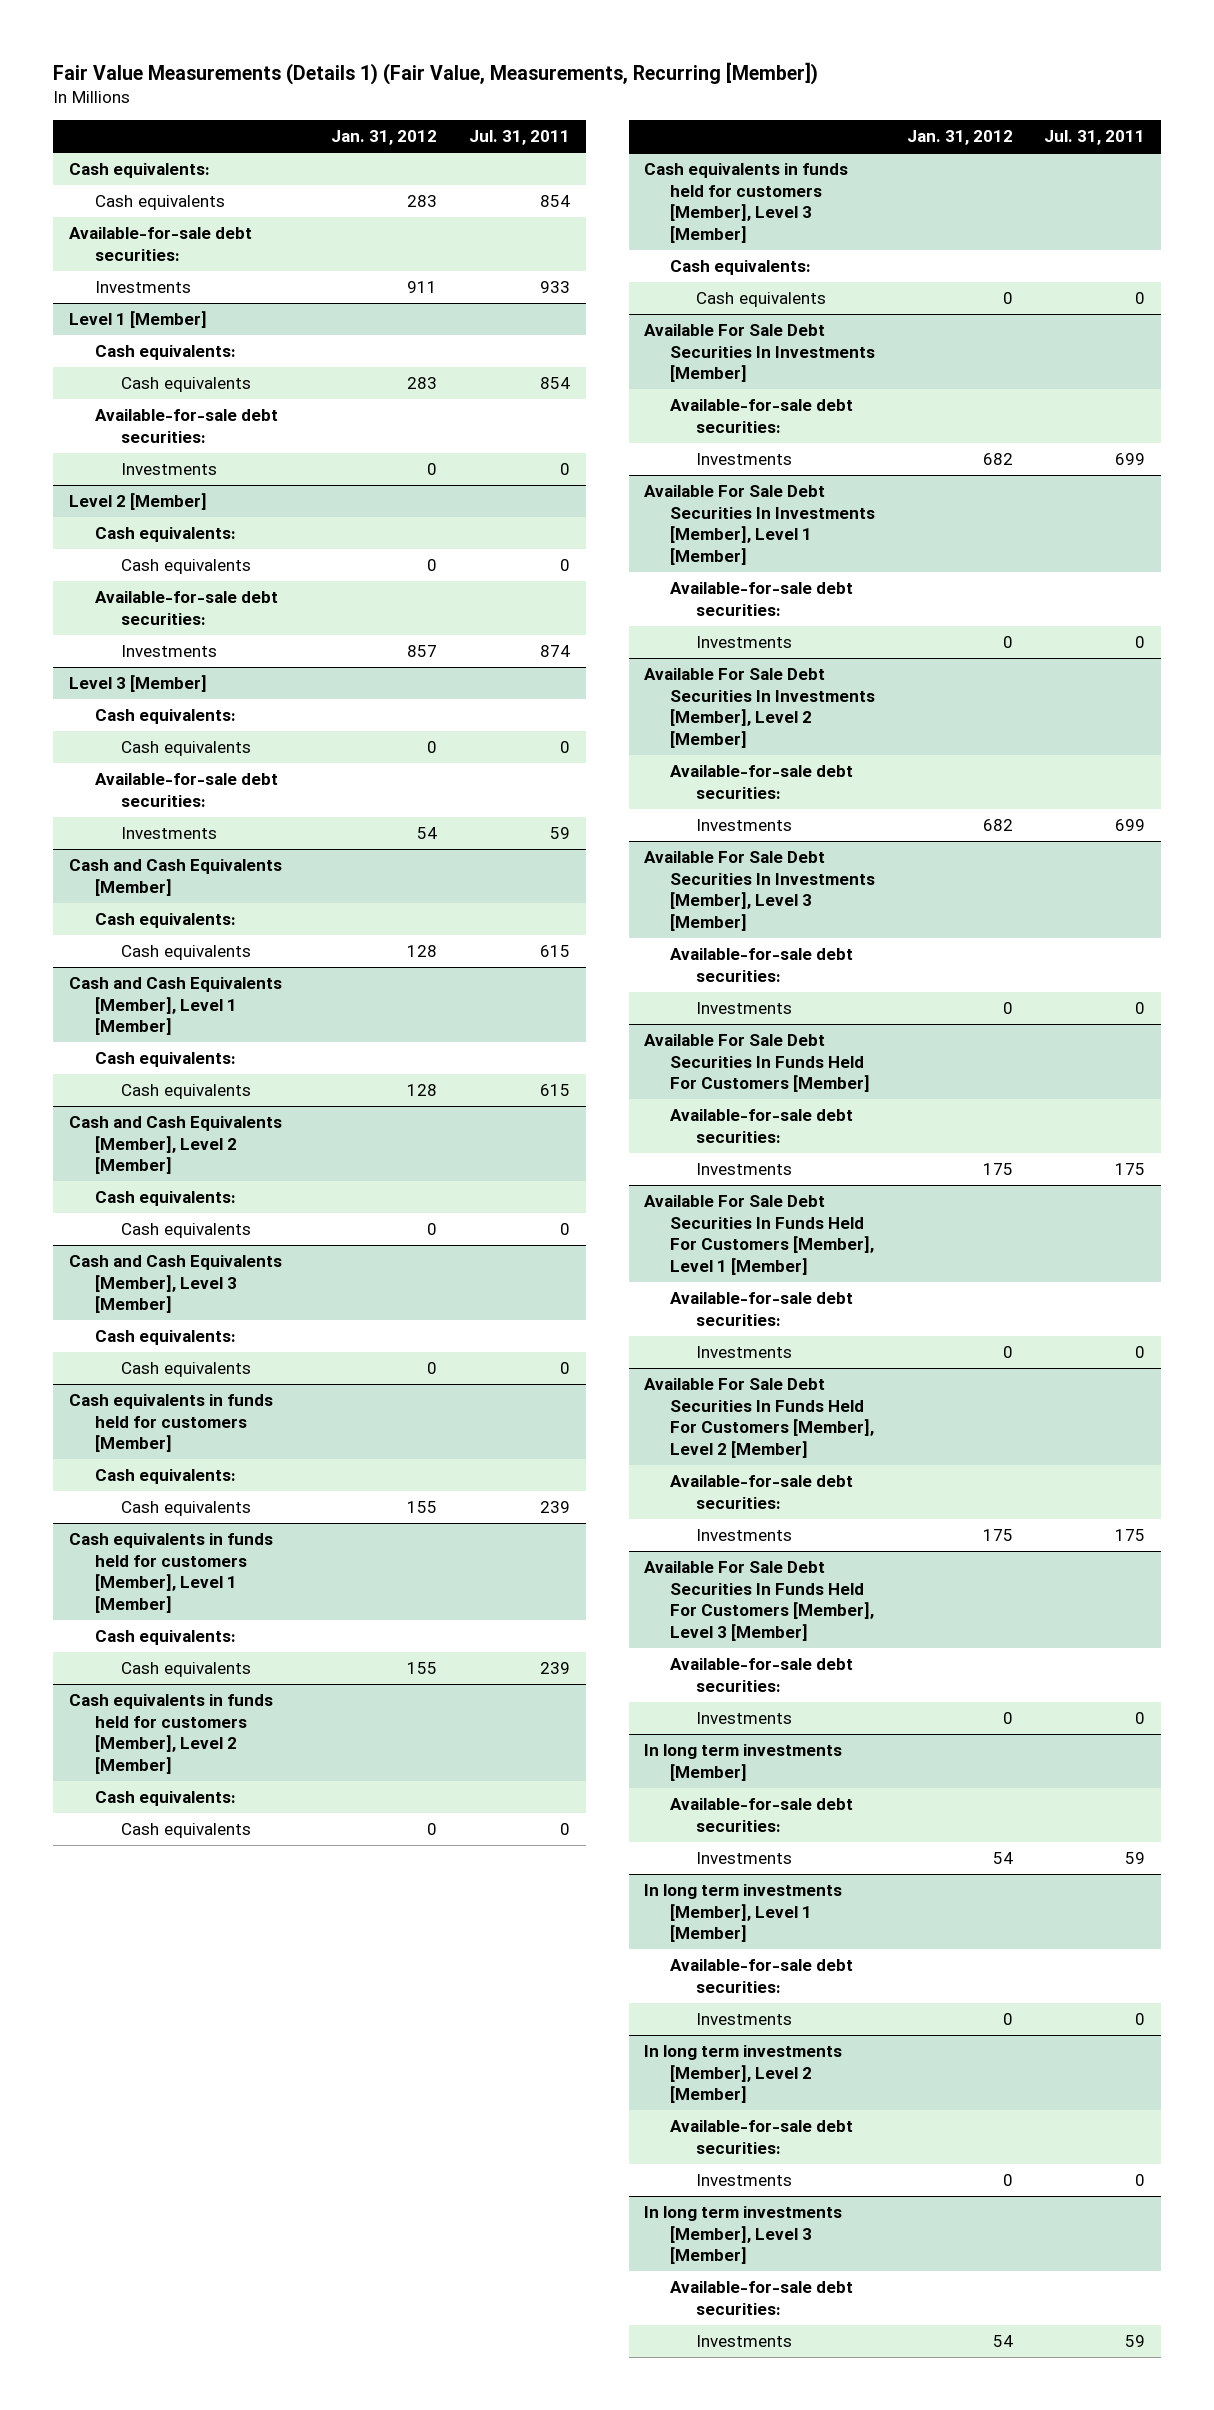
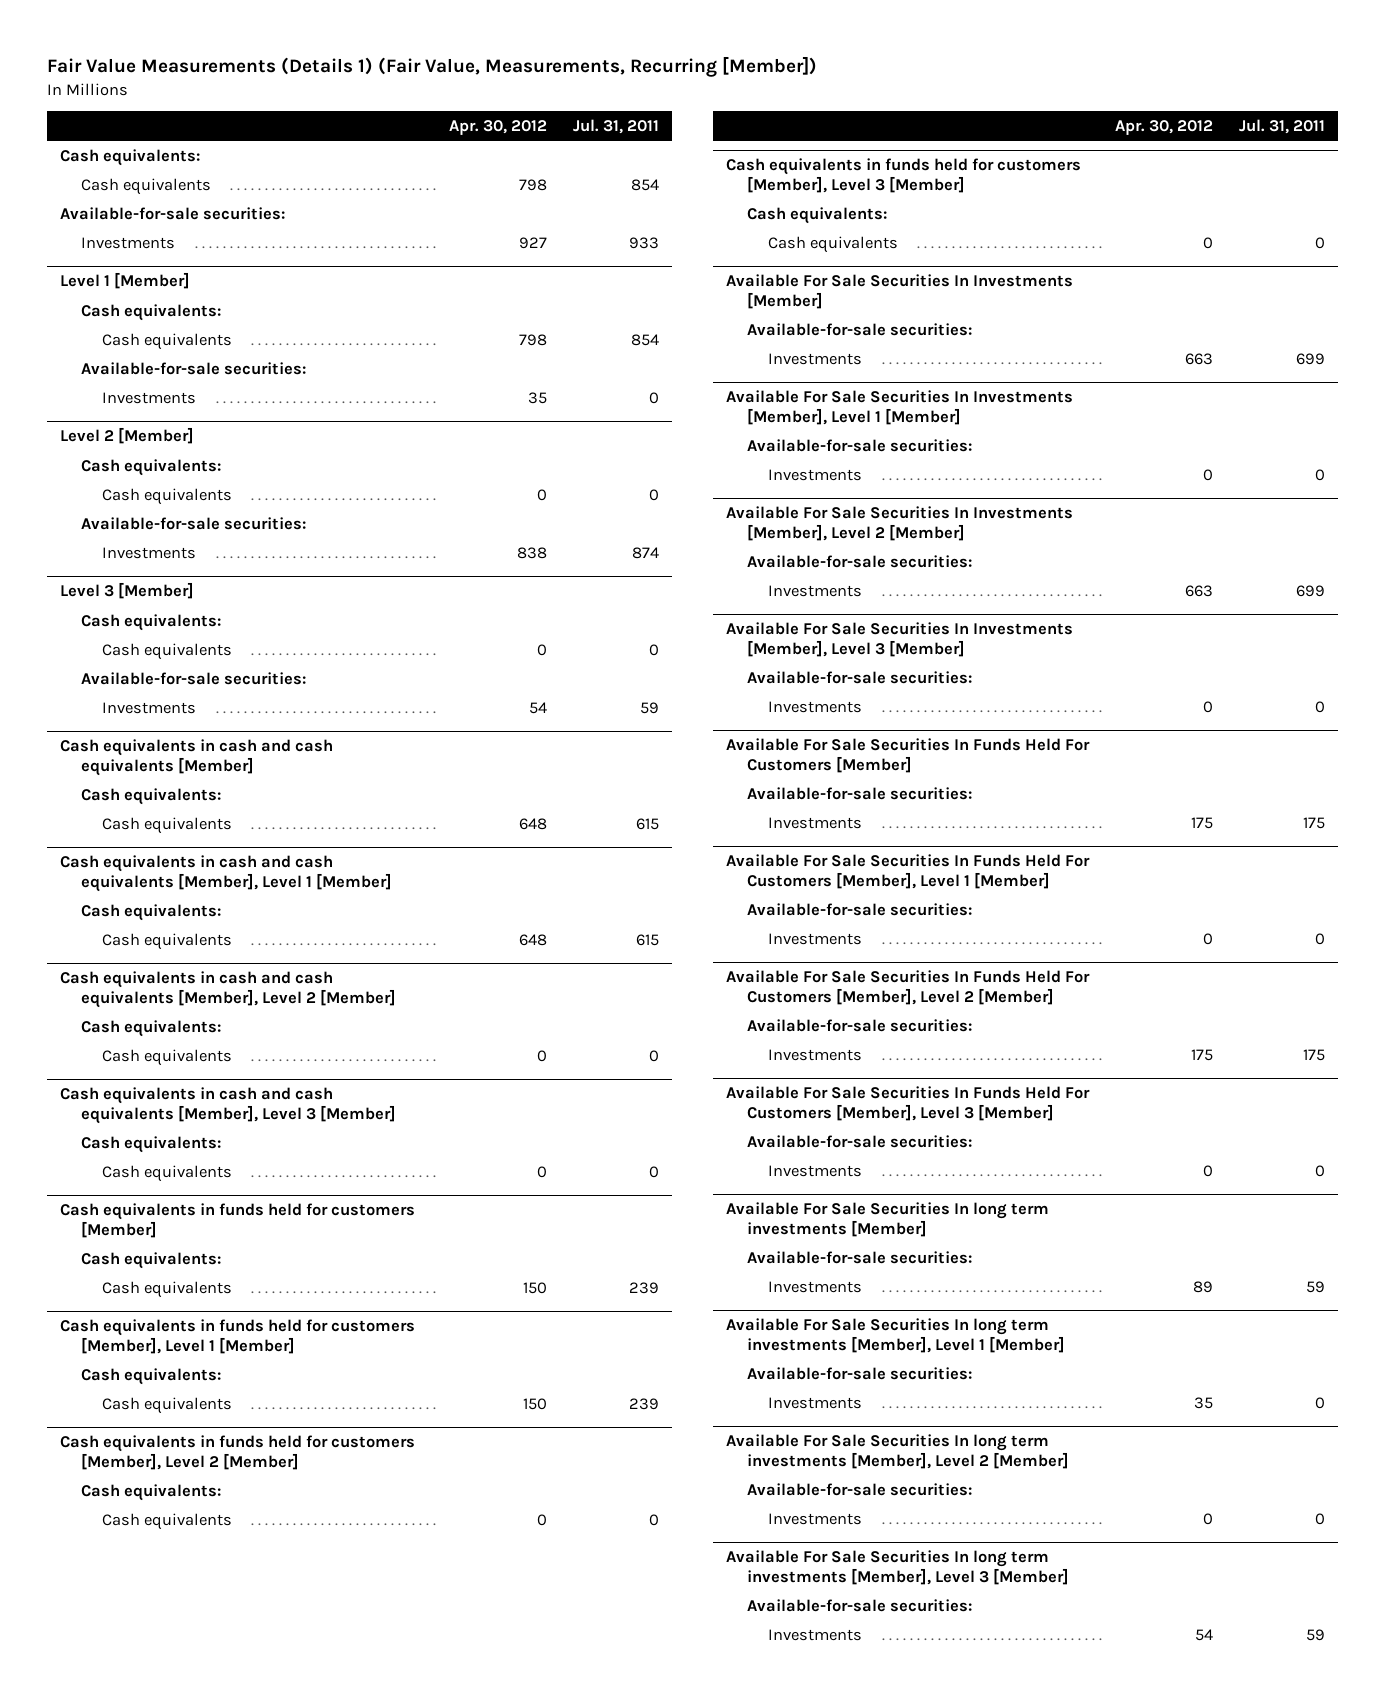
- | Jan. 31, 2012 | Jul. 31, 2011
+ | Apr. 30, 2012 | Jul. 31, 2011
- Available-for-sale debt securities:
+ Available-for-sale securities:
@ Level 1 [Member]
- Available-for-sale debt securities:
+ Available-for-sale securities:
@ Level 2 [Member]
- Available-for-sale debt securities:
+ Available-for-sale securities:
@ Level 3 [Member]
- Available-for-sale debt securities:
+ Available-for-sale securities:
- Cash and Cash Equivalents [Member]
+ Cash equivalents in cash and cash equivalents [Member]
- Cash and Cash Equivalents [Member], Level 1 [Member]
+ Cash equivalents in cash and cash equivalents [Member], Level 1 [Member]
- Cash and Cash Equivalents [Member], Level 2 [Member]
+ Cash equivalents in cash and cash equivalents [Member], Level 2 [Member]
- Cash and Cash Equivalents [Member], Level 3 [Member]
+ Cash equivalents in cash and cash equivalents [Member], Level 3 [Member]
- Available For Sale Debt Securities In Investments [Member]
- Available-for-sale debt securities:
+ Available For Sale Securities In Investments [Member]
+ Available-for-sale securities:
- Available For Sale Debt Securities In Investments [Member], Level 1 [Member]
- Available-for-sale debt securities:
+ Available For Sale Securities In Investments [Member], Level 1 [Member]
+ Available-for-sale securities:
- Available For Sale Debt Securities In Investments [Member], Level 2 [Member]
- Available-for-sale debt securities:
+ Available For Sale Securities In Investments [Member], Level 2 [Member]
+ Available-for-sale securities:
- Available For Sale Debt Securities In Investments [Member], Level 3 [Member]
- Available-for-sale debt securities:
+ Available For Sale Securities In Investments [Member], Level 3 [Member]
+ Available-for-sale securities:
- Available For Sale Debt Securities In Funds Held For Customers [Member]
- Available-for-sale debt securities:
+ Available For Sale Securities In Funds Held For Customers [Member]
+ Available-for-sale securities:
- Available For Sale Debt Securities In Funds Held For Customers [Member], Level 1 [Member]
- Available-for-sale debt securities:
+ Available For Sale Securities In Funds Held For Customers [Member], Level 1 [Member]
+ Available-for-sale securities:
- Available For Sale Debt Securities In Funds Held For Customers [Member], Level 2 [Member]
- Available-for-sale debt securities:
+ Available For Sale Securities In Funds Held For Customers [Member], Level 2 [Member]
+ Available-for-sale securities:
- Available For Sale Debt Securities In Funds Held For Customers [Member], Level 3 [Member]
- Available-for-sale debt securities:
+ Available For Sale Securities In Funds Held For Customers [Member], Level 3 [Member]
+ Available-for-sale securities:
- In long term investments [Member]
- Available-for-sale debt securities:
+ Available For Sale Securities In long term investments [Member]
+ Available-for-sale securities:
- In long term investments [Member], Level 1 [Member]
- Available-for-sale debt securities:
+ Available For Sale Securities In long term investments [Member], Level 1 [Member]
+ Available-for-sale securities:
- In long term investments [Member], Level 2 [Member]
- Available-for-sale debt securities:
+ Available For Sale Securities In long term investments [Member], Level 2 [Member]
+ Available-for-sale securities:
- In long term investments [Member], Level 3 [Member]
- Available-for-sale debt securities:
+ Available For Sale Securities In long term investments [Member], Level 3 [Member]
+ Available-for-sale securities:

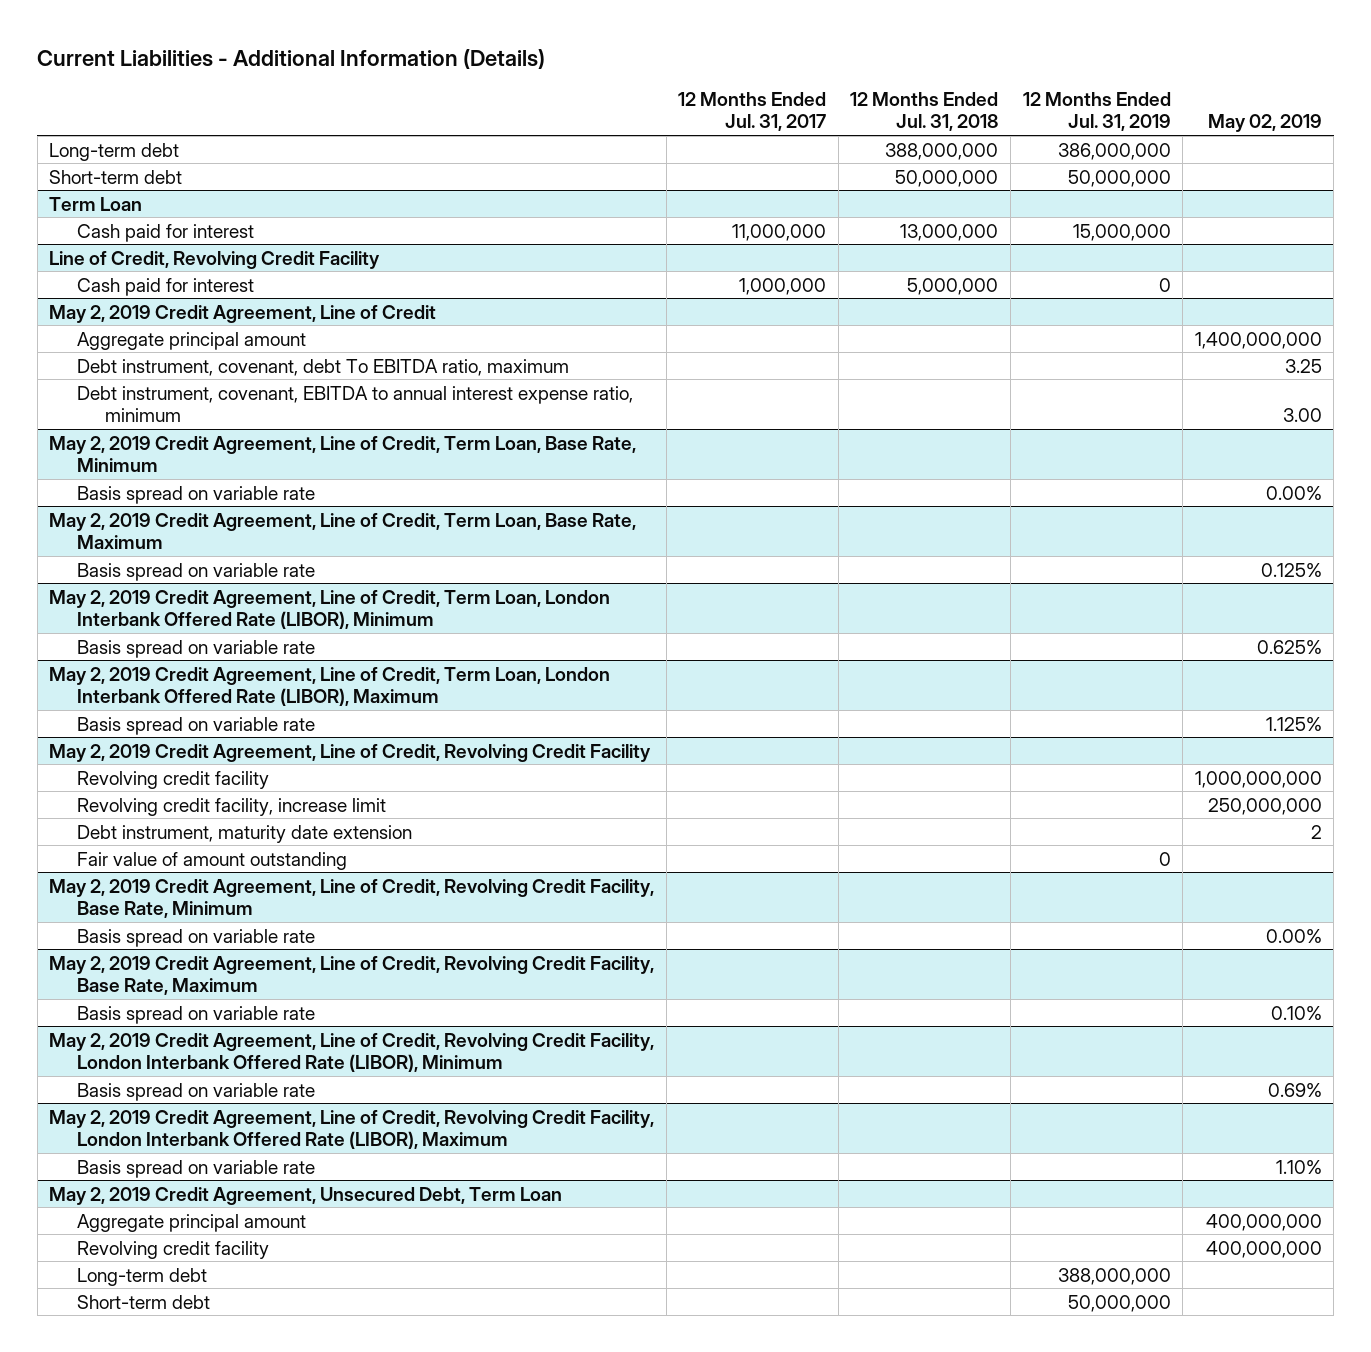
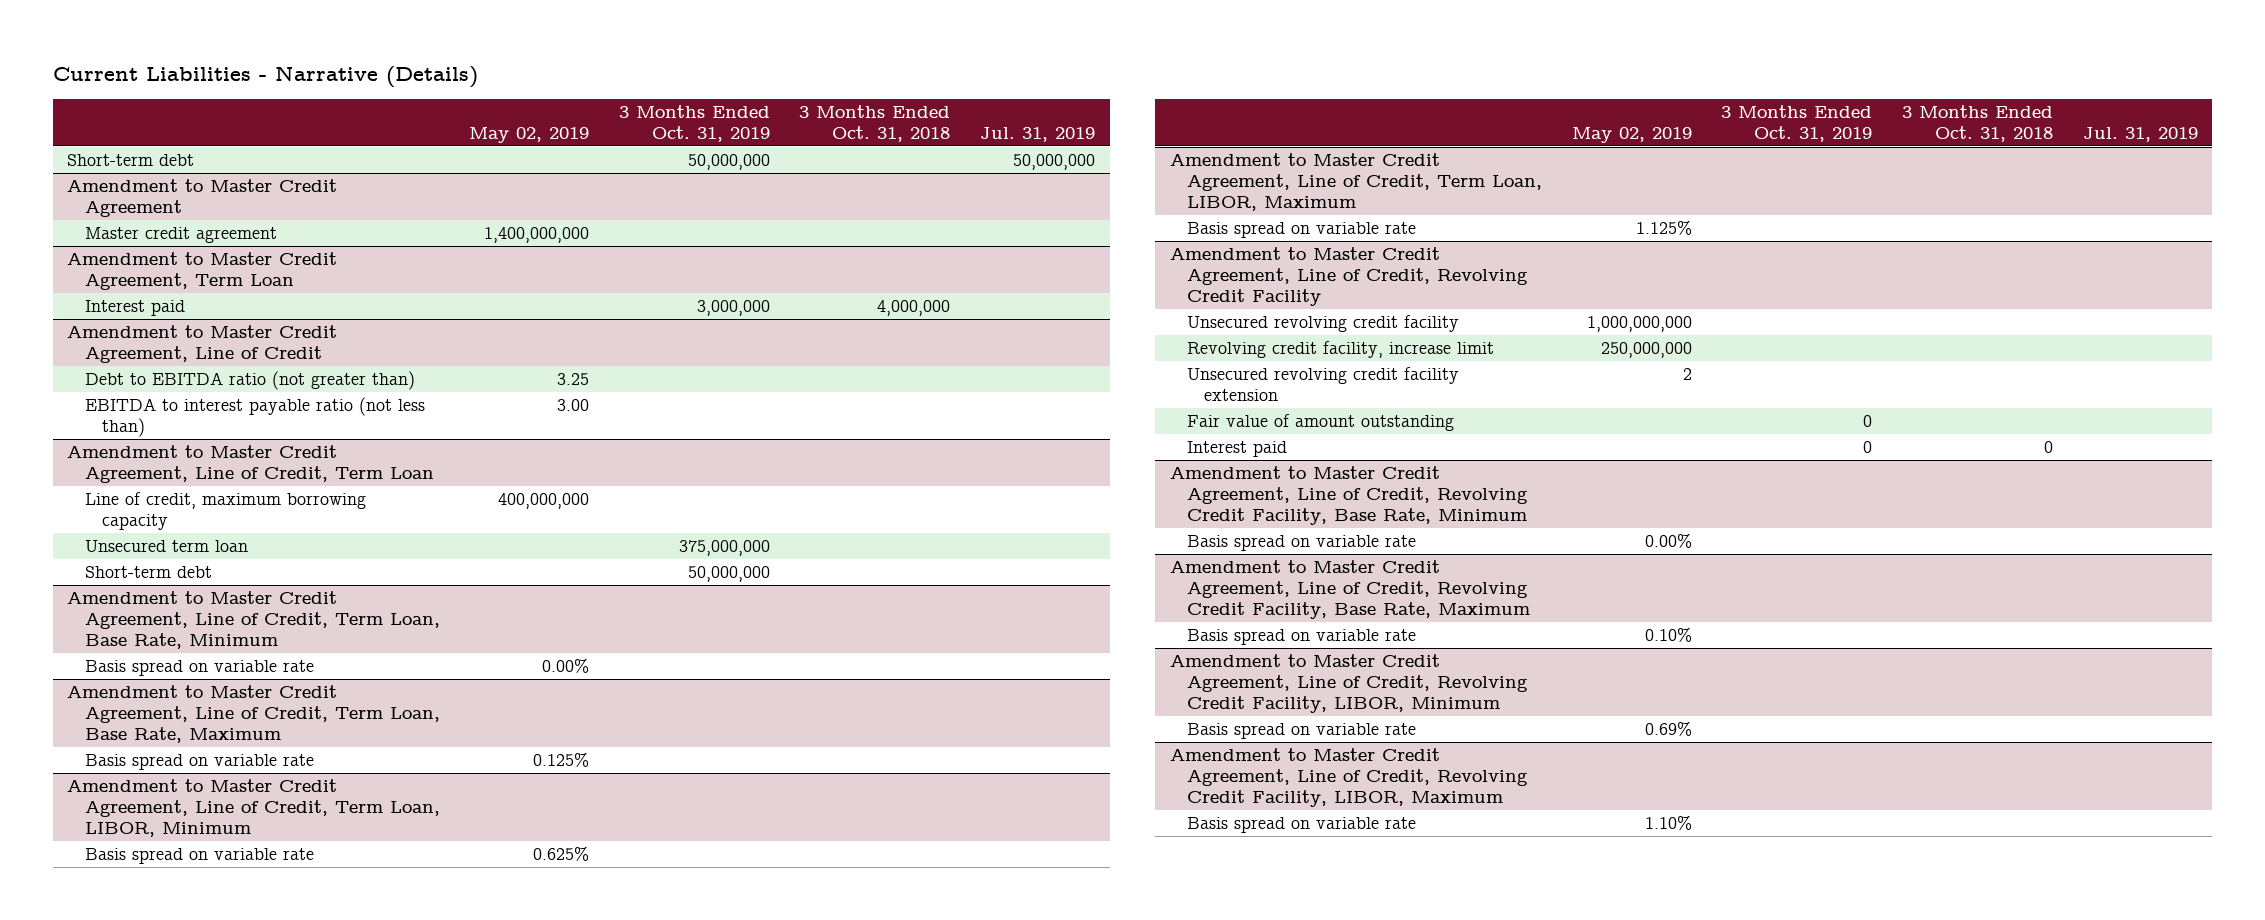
- Current Liabilities - Additional Information (Details)
+ Current Liabilities - Narrative (Details)
- | 12 Months Ended Jul. 31, 2017 | 12 Months Ended Jul. 31, 2018 | 12 Months Ended Jul. 31, 2019 | May 02, 2019
+ | May 02, 2019 | 3 Months Ended Oct. 31, 2019 | 3 Months Ended Oct. 31, 2018 | Jul. 31, 2019
- Long-term debt | | 388,000,000 | 386,000,000 |
- Term Loan
- Cash paid for interest | 11,000,000 | 13,000,000 | 15,000,000 |
- Line of Credit, Revolving Credit Facility
- Cash paid for interest | 1,000,000 | 5,000,000 | 0 |
- May 2, 2019 Credit Agreement, Line of Credit
- Aggregate principal amount | | | | 1,400,000,000
- Debt instrument, covenant, debt To EBITDA ratio, maximum | | | | 3.25
- Debt instrument, covenant, EBITDA to annual interest expense ratio, minimum | | | | 3.00
- May 2, 2019 Credit Agreement, Line of Credit, Term Loan, Base Rate, Minimum
+ Amendment to Master Credit Agreement
+ Master credit agreement | 1,400,000,000 | | |
+ Amendment to Master Credit Agreement, Term Loan
+ Interest paid | | 3,000,000 | 4,000,000 |
+ Amendment to Master Credit Agreement, Line of Credit
+ Debt to EBITDA ratio (not greater than) | 3.25 | | |
+ EBITDA to interest payable ratio (not less than) | 3.00 | | |
+ Amendment to Master Credit Agreement, Line of Credit, Term Loan
+ Line of credit, maximum borrowing capacity | 400,000,000 | | |
+ Unsecured term loan | | 375,000,000 | |
+ Short-term debt | | 50,000,000 | |
+ Amendment to Master Credit Agreement, Line of Credit, Term Loan, Base Rate, Minimum
- May 2, 2019 Credit Agreement, Line of Credit, Term Loan, Base Rate, Maximum
+ Amendment to Master Credit Agreement, Line of Credit, Term Loan, Base Rate, Maximum
- May 2, 2019 Credit Agreement, Line of Credit, Term Loan, London Interbank Offered Rate (LIBOR), Minimum
+ Amendment to Master Credit Agreement, Line of Credit, Term Loan, LIBOR, Minimum
- May 2, 2019 Credit Agreement, Line of Credit, Term Loan, London Interbank Offered Rate (LIBOR), Maximum
+ Amendment to Master Credit Agreement, Line of Credit, Term Loan, LIBOR, Maximum
- May 2, 2019 Credit Agreement, Line of Credit, Revolving Credit Facility
- Revolving credit facility | | | | 1,000,000,000
+ Amendment to Master Credit Agreement, Line of Credit, Revolving Credit Facility
+ Unsecured revolving credit facility | 1,000,000,000 | | |
- Debt instrument, maturity date extension | | | | 2
+ Unsecured revolving credit facility extension | 2 | | |
- May 2, 2019 Credit Agreement, Line of Credit, Revolving Credit Facility, Base Rate, Minimum
+ Interest paid | | 0 | 0 |
+ Amendment to Master Credit Agreement, Line of Credit, Revolving Credit Facility, Base Rate, Minimum
- May 2, 2019 Credit Agreement, Line of Credit, Revolving Credit Facility, Base Rate, Maximum
+ Amendment to Master Credit Agreement, Line of Credit, Revolving Credit Facility, Base Rate, Maximum
- May 2, 2019 Credit Agreement, Line of Credit, Revolving Credit Facility, London Interbank Offered Rate (LIBOR), Minimum
+ Amendment to Master Credit Agreement, Line of Credit, Revolving Credit Facility, LIBOR, Minimum
- May 2, 2019 Credit Agreement, Line of Credit, Revolving Credit Facility, London Interbank Offered Rate (LIBOR), Maximum
+ Amendment to Master Credit Agreement, Line of Credit, Revolving Credit Facility, LIBOR, Maximum
- May 2, 2019 Credit Agreement, Unsecured Debt, Term Loan
- Aggregate principal amount | | | | 400,000,000
- Revolving credit facility | | | | 400,000,000
- Long-term debt | | | 388,000,000 |
- Short-term debt | | | 50,000,000 |

